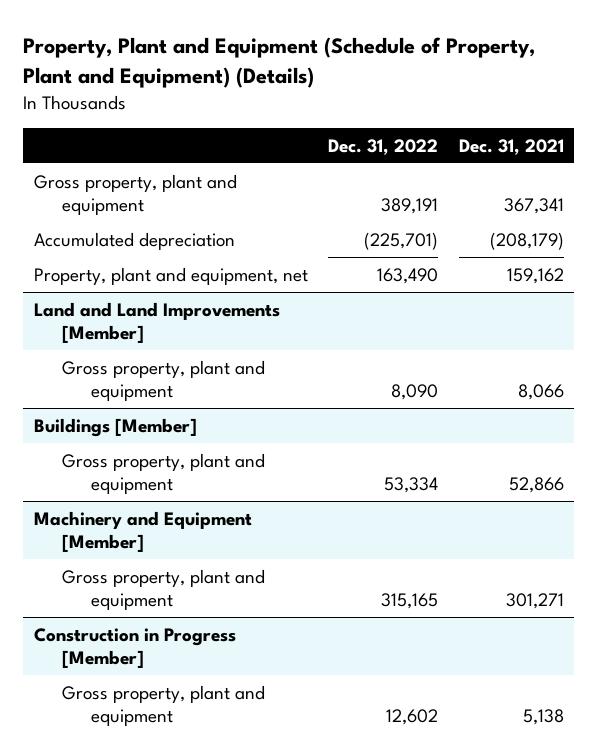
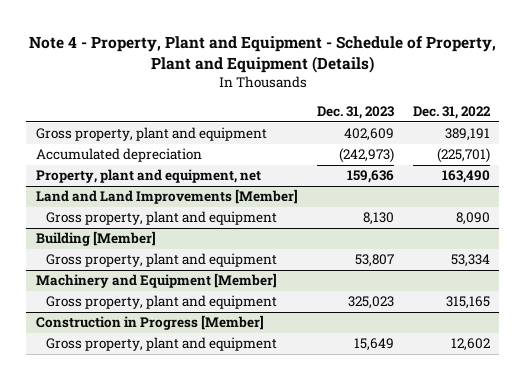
- Property, Plant and Equipment (Schedule of Property, Plant and Equipment) (Details)
+ Note 4 - Property, Plant and Equipment - Schedule of Property, Plant and Equipment (Details)
- | Dec. 31, 2022 | Dec. 31, 2021
+ | Dec. 31, 2023 | Dec. 31, 2022
- Buildings [Member]
+ Building [Member]

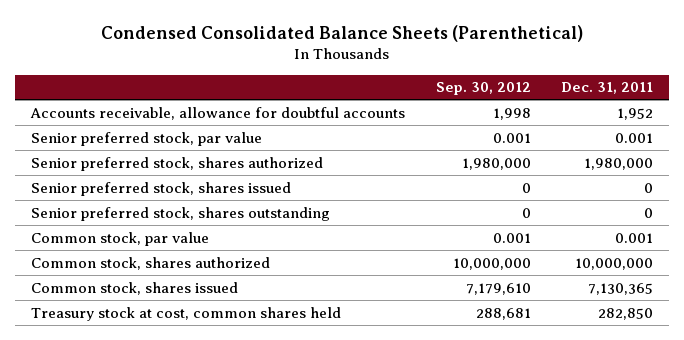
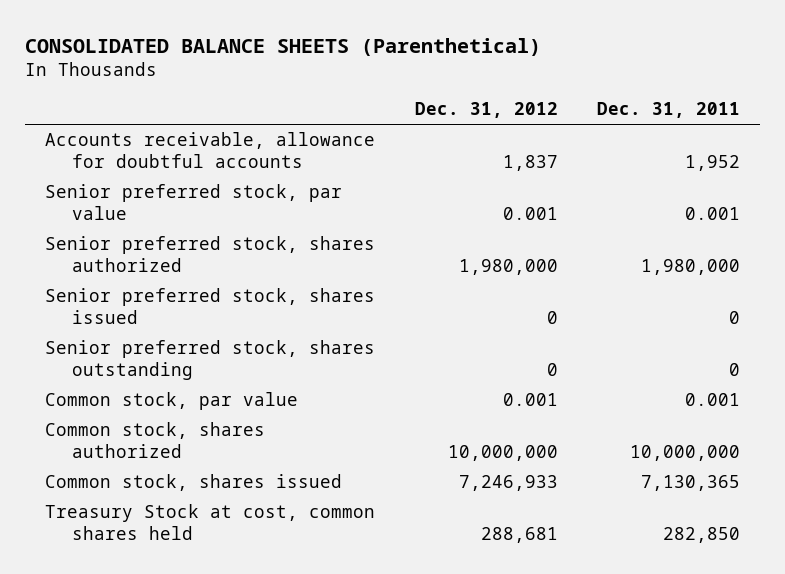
- Condensed Consolidated Balance Sheets (Parenthetical)
+ CONSOLIDATED BALANCE SHEETS (Parenthetical)
- | Sep. 30, 2012 | Dec. 31, 2011
+ | Dec. 31, 2012 | Dec. 31, 2011
- Treasury stock at cost, common shares held | 288,681 | 282,850
+ Treasury Stock at cost, common shares held | 288,681 | 282,850

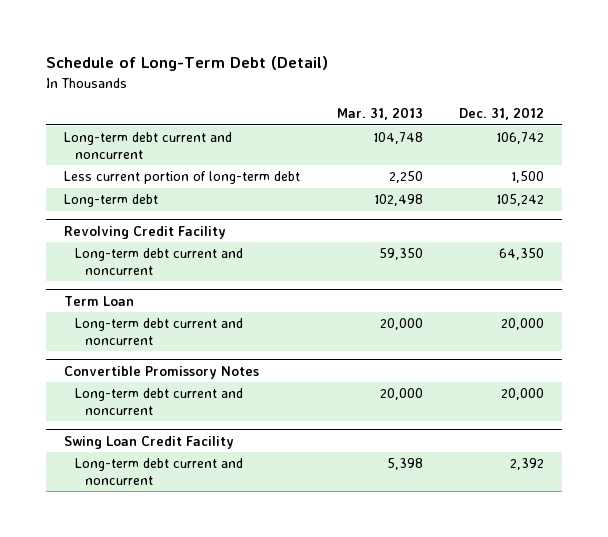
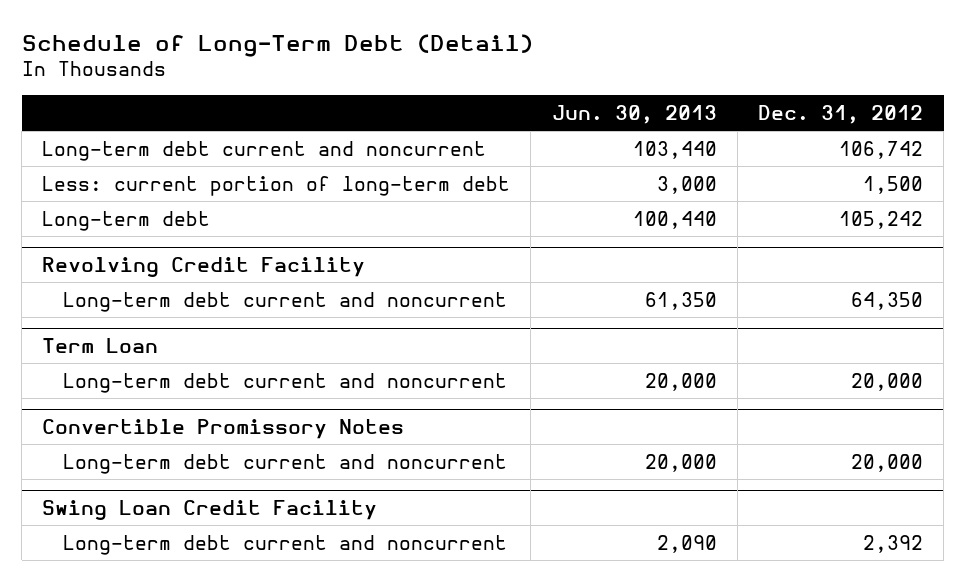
- | Mar. 31, 2013 | Dec. 31, 2012
+ | Jun. 30, 2013 | Dec. 31, 2012
- Less current portion of long-term debt | 2,250 | 1,500
+ Less: current portion of long-term debt | 3,000 | 1,500

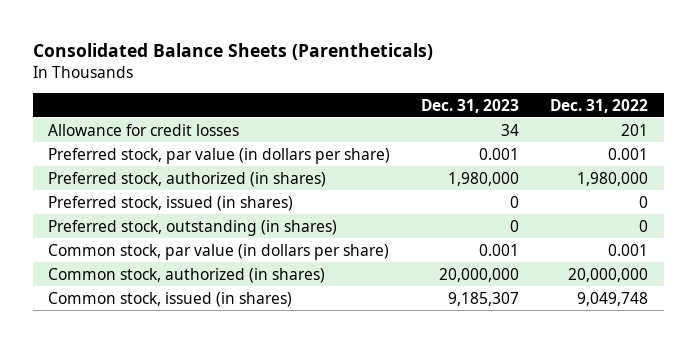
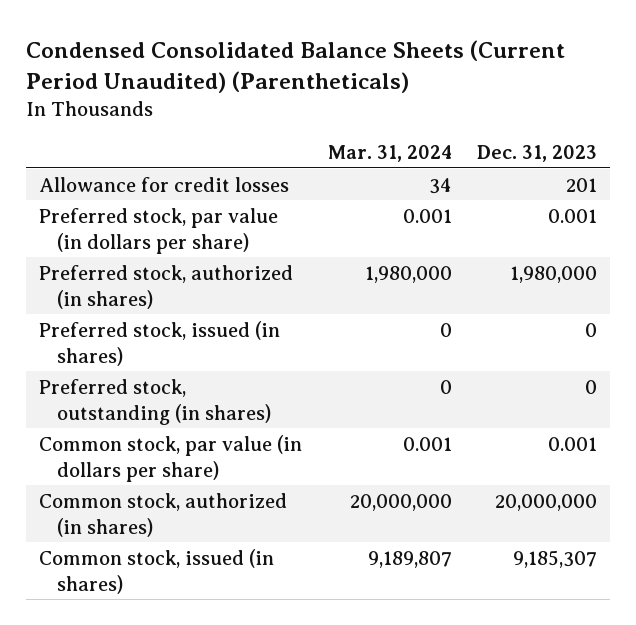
- Consolidated Balance Sheets (Parentheticals)
+ Condensed Consolidated Balance Sheets (Current Period Unaudited) (Parentheticals)
- | Dec. 31, 2023 | Dec. 31, 2022
+ | Mar. 31, 2024 | Dec. 31, 2023
- Allowance for credit losses | 34 | 201
+ Allowance for credit losses | 34 | 201

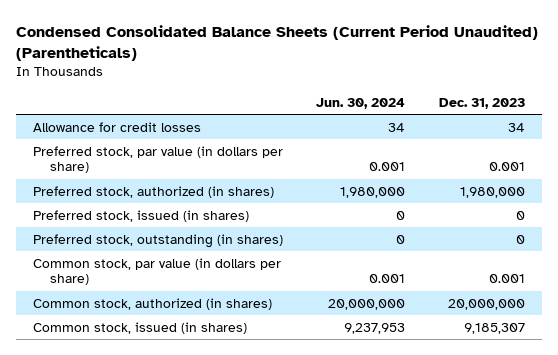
- | Mar. 31, 2024 | Dec. 31, 2023
+ | Jun. 30, 2024 | Dec. 31, 2023
- Allowance for credit losses | 34 | 201
+ Allowance for credit losses | 34 | 34

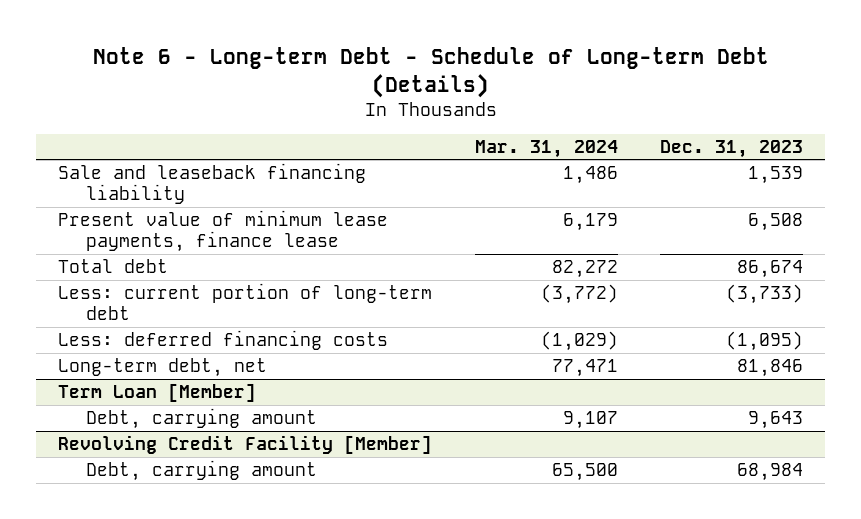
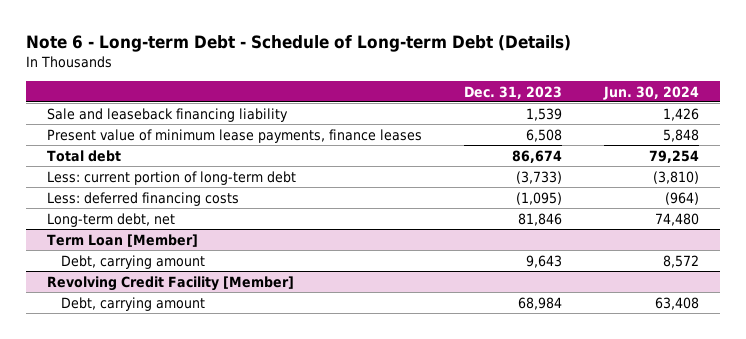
- | Mar. 31, 2024 | Dec. 31, 2023
+ | Dec. 31, 2023 | Jun. 30, 2024
- Present value of minimum lease payments, finance lease | 6,179 | 6,508
+ Present value of minimum lease payments, finance leases | 6,508 | 5,848

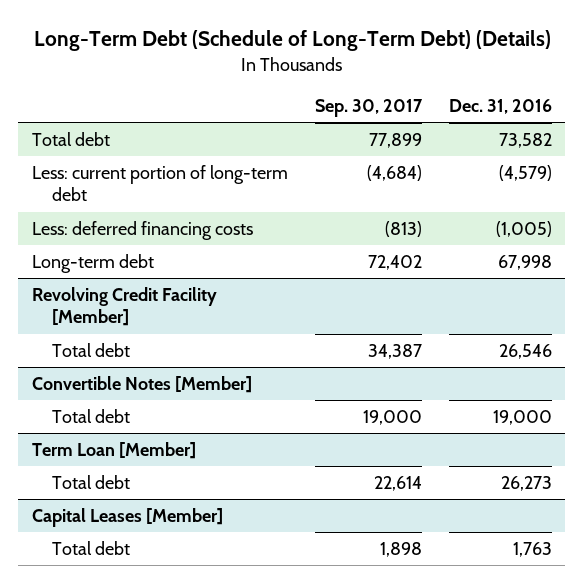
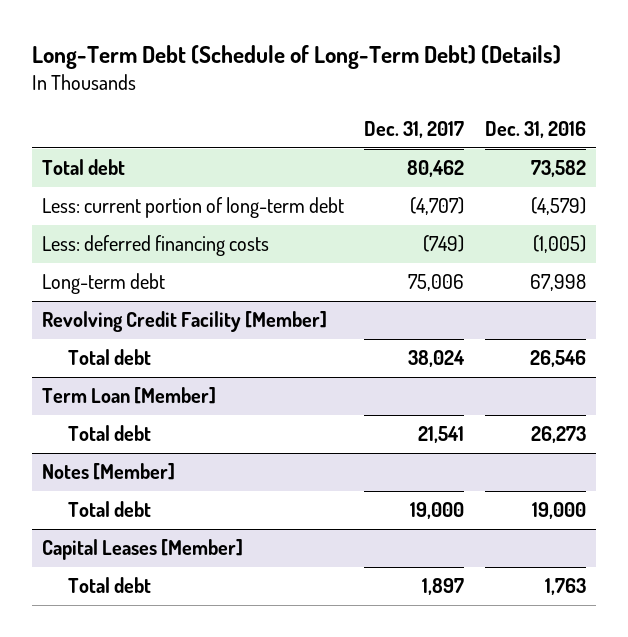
- | Sep. 30, 2017 | Dec. 31, 2016
+ | Dec. 31, 2017 | Dec. 31, 2016
- Convertible Notes [Member]
- Total debt | 19,000 | 19,000
+ Notes [Member]
+ Total debt | 19,000 | 19,000

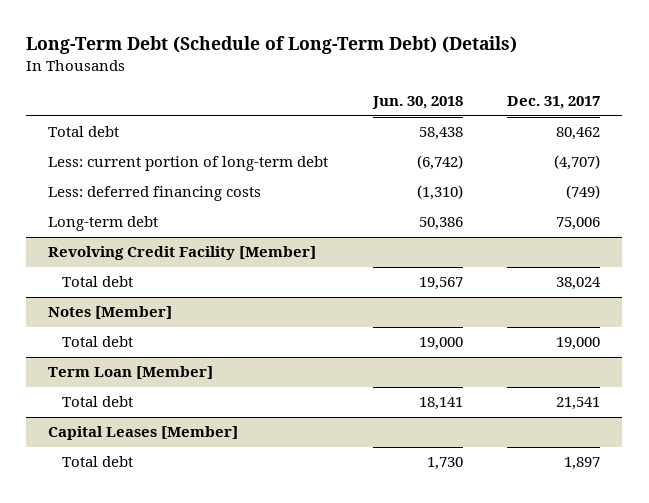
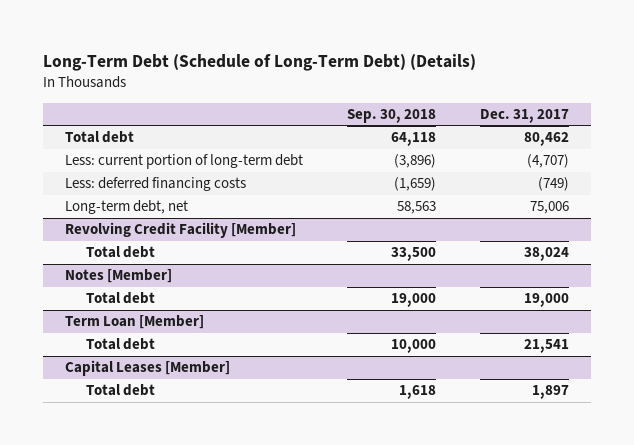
- | Jun. 30, 2018 | Dec. 31, 2017
+ | Sep. 30, 2018 | Dec. 31, 2017
- Long-term debt | 50,386 | 75,006
+ Long-term debt, net | 58,563 | 75,006

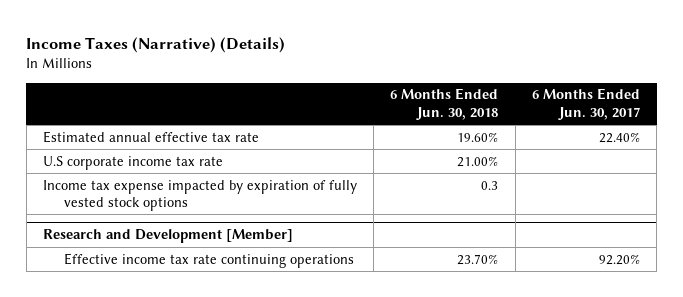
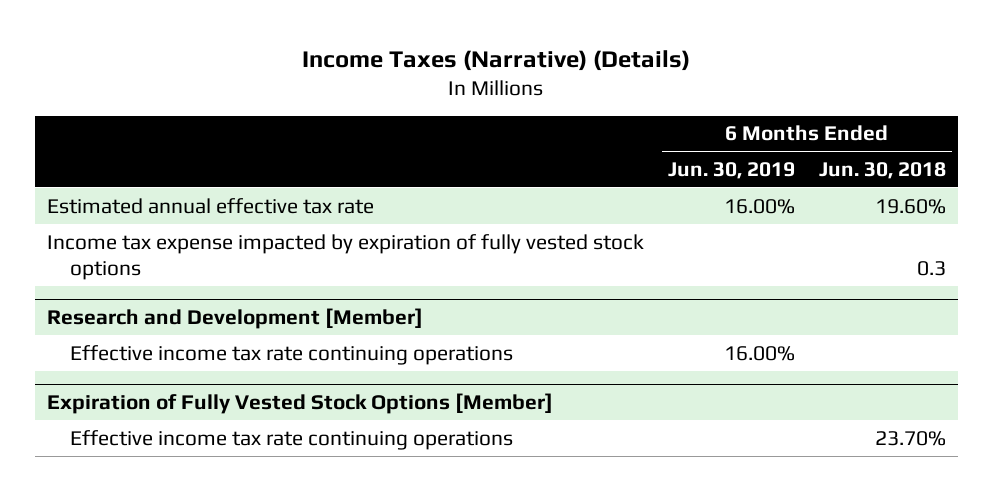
- | 6 Months Ended Jun. 30, 2018 | 6 Months Ended Jun. 30, 2017
+ | 6 Months Ended Jun. 30, 2019 | 6 Months Ended Jun. 30, 2018
- U.S corporate income tax rate | 21.00% |
@ Research and Development [Member]
+ Effective income tax rate continuing operations | 16.00% |
+ Expiration of Fully Vested Stock Options [Member]

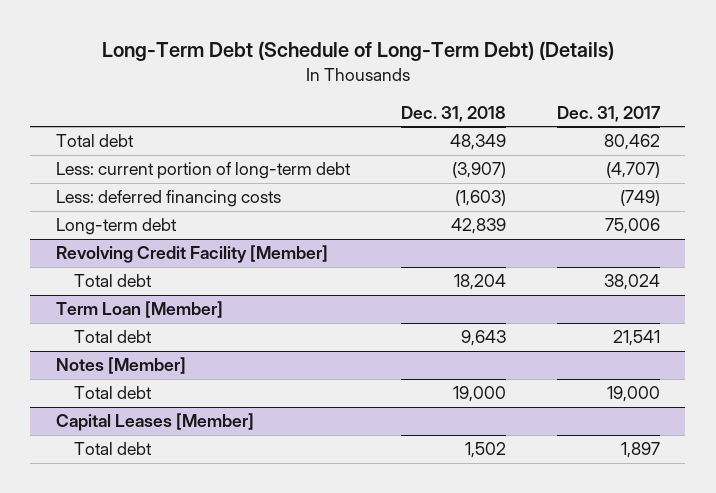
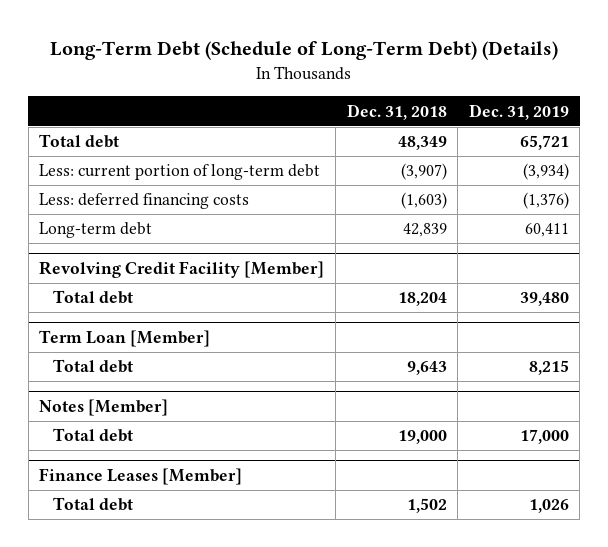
- | Dec. 31, 2018 | Dec. 31, 2017
+ | Dec. 31, 2018 | Dec. 31, 2019
- Capital Leases [Member]
+ Finance Leases [Member]

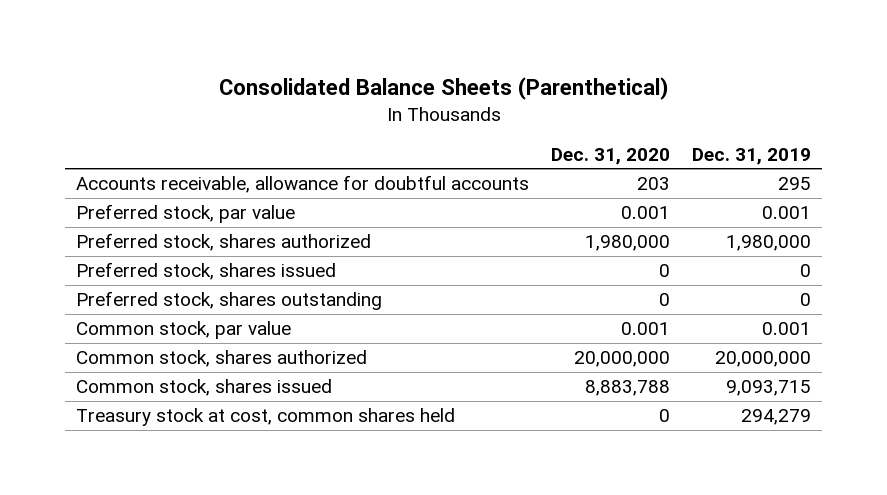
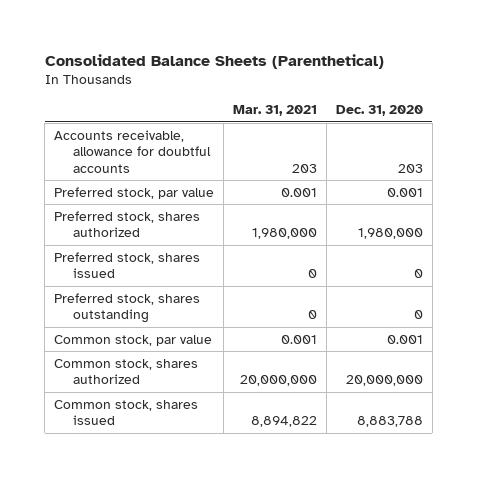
- | Dec. 31, 2020 | Dec. 31, 2019
+ | Mar. 31, 2021 | Dec. 31, 2020
- Treasury stock at cost, common shares held | 0 | 294,279

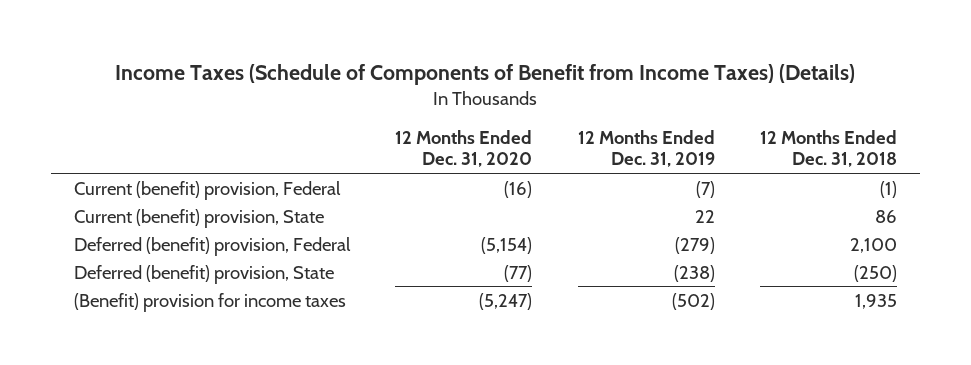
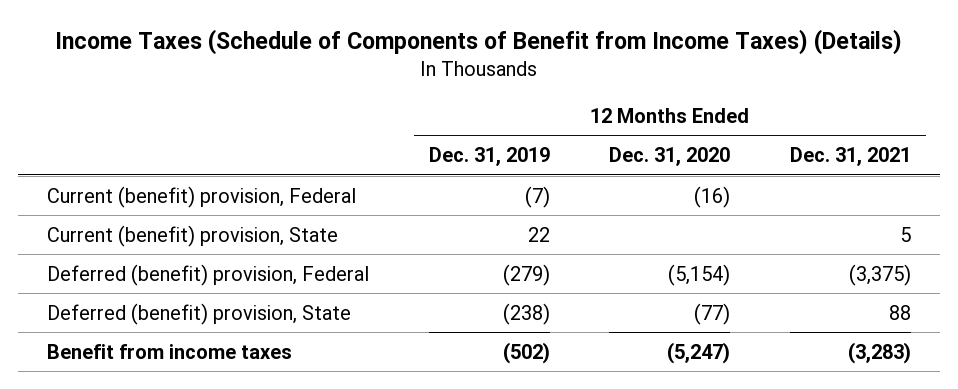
- | 12 Months Ended Dec. 31, 2020 | 12 Months Ended Dec. 31, 2019 | 12 Months Ended Dec. 31, 2018
+ | 12 Months Ended Dec. 31, 2019 | 12 Months Ended Dec. 31, 2020 | 12 Months Ended Dec. 31, 2021
- (Benefit) provision for income taxes | (5,247) | (502) | 1,935
+ Benefit from income taxes | (502) | (5,247) | (3,283)

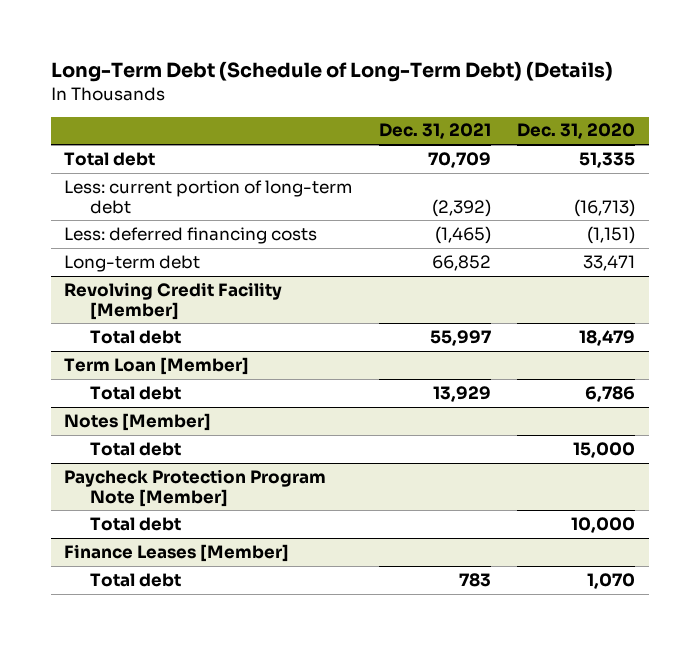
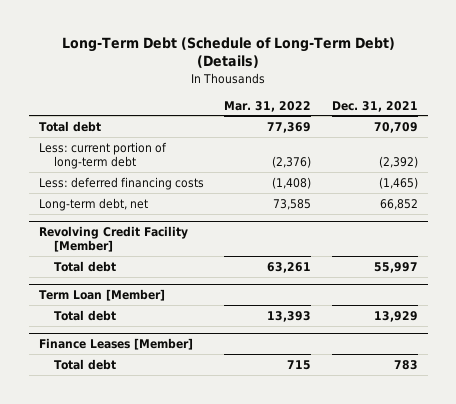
- | Dec. 31, 2021 | Dec. 31, 2020
+ | Mar. 31, 2022 | Dec. 31, 2021
- Long-term debt | 66,852 | 33,471
+ Long-term debt, net | 73,585 | 66,852
- Notes [Member]
- Total debt | | 15,000
- Paycheck Protection Program Note [Member]
- Total debt | | 10,000

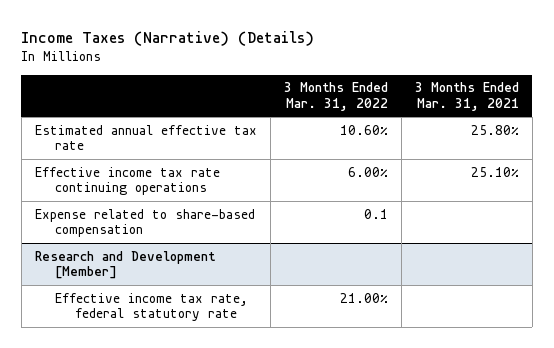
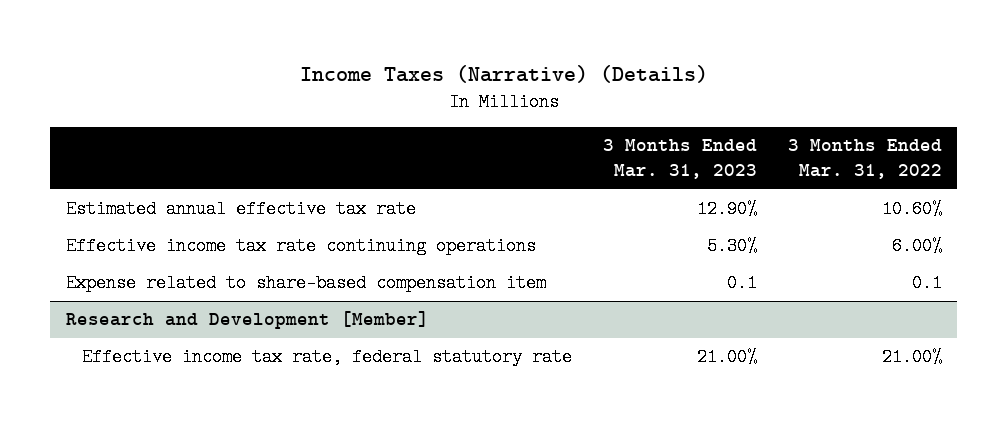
- | 3 Months Ended Mar. 31, 2022 | 3 Months Ended Mar. 31, 2021
+ | 3 Months Ended Mar. 31, 2023 | 3 Months Ended Mar. 31, 2022
- Expense related to share-based compensation | 0.1 |
+ Expense related to share-based compensation item | 0.1 | 0.1

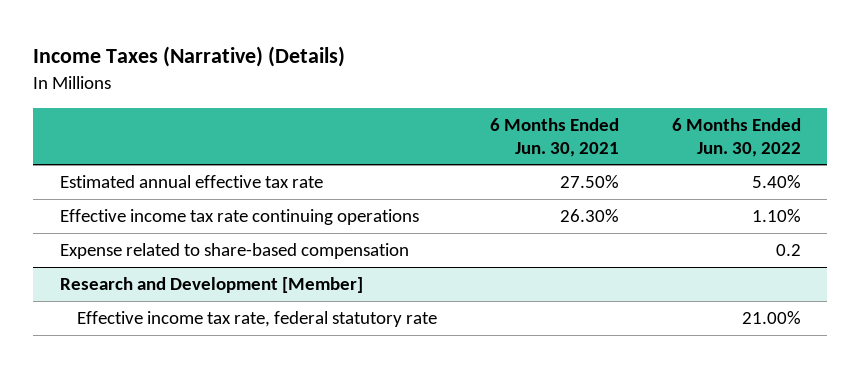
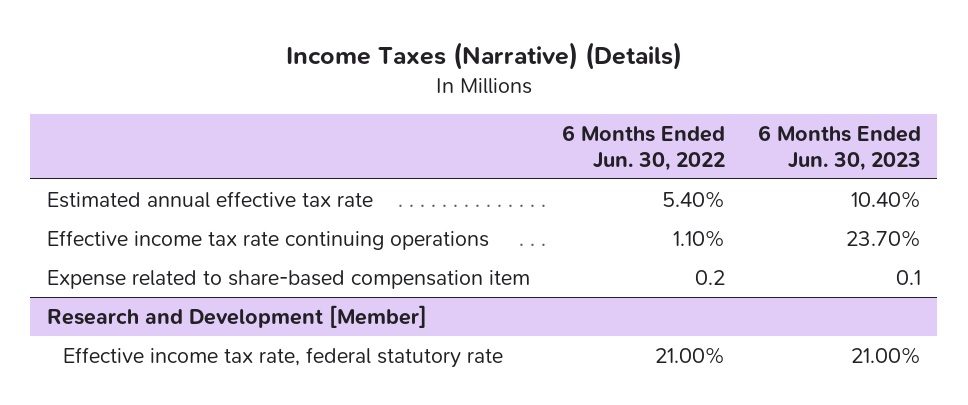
- | 6 Months Ended Jun. 30, 2021 | 6 Months Ended Jun. 30, 2022
+ | 6 Months Ended Jun. 30, 2022 | 6 Months Ended Jun. 30, 2023
- Expense related to share-based compensation | | 0.2
+ Expense related to share-based compensation item | 0.2 | 0.1

